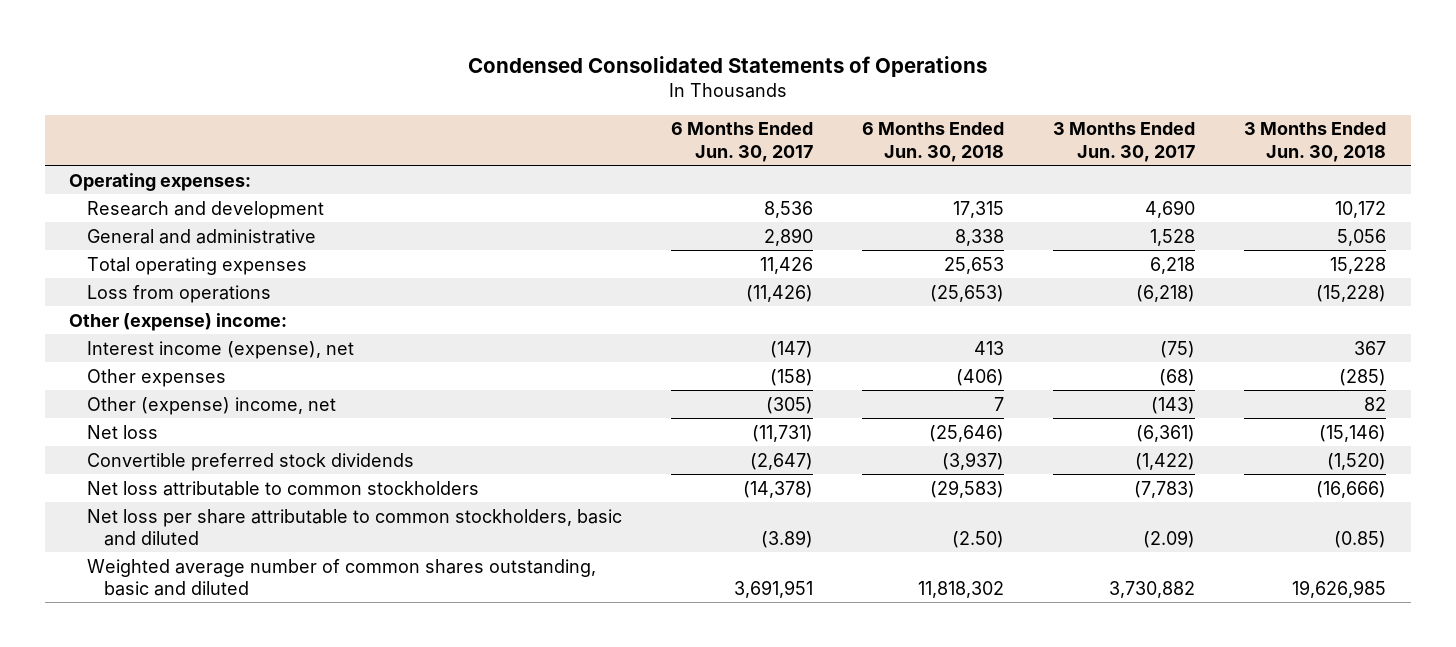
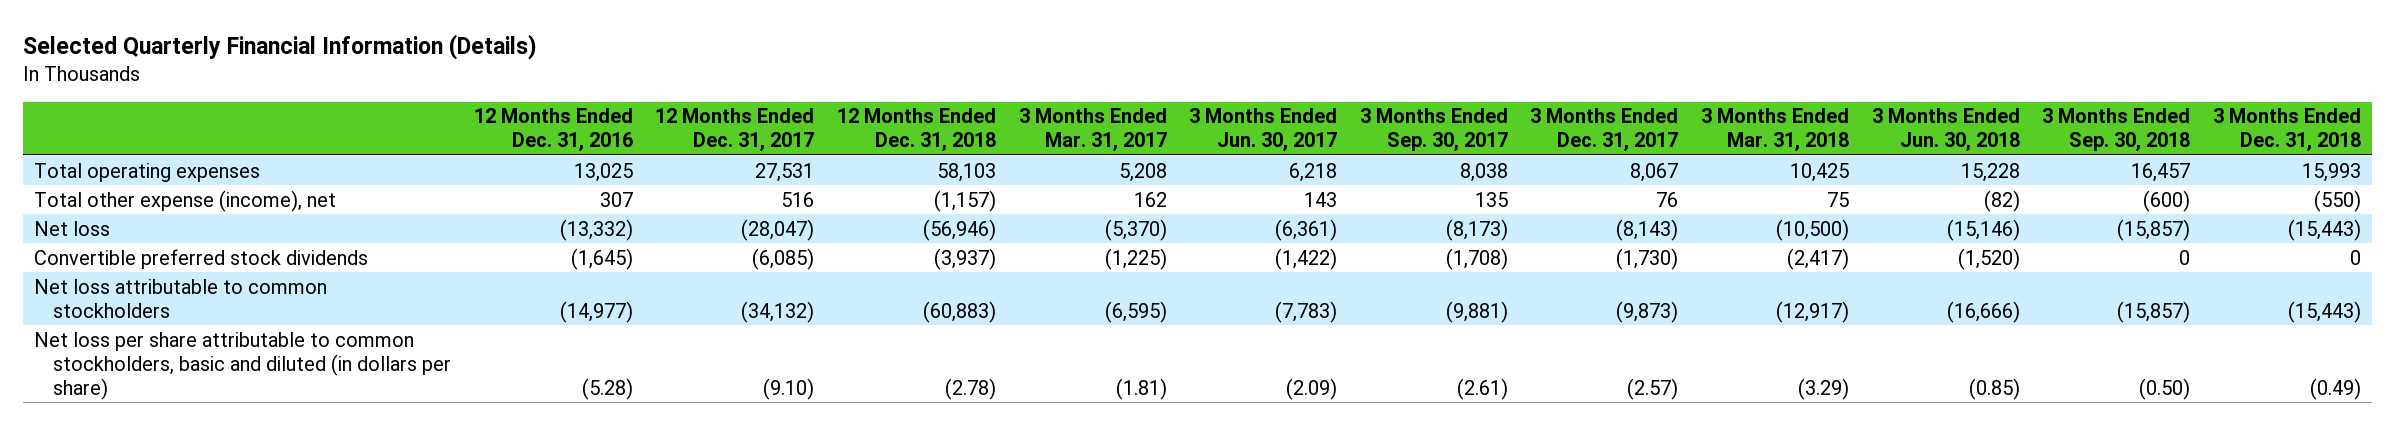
- Condensed Consolidated Statements of Operations
+ Selected Quarterly Financial Information (Details)
- | 6 Months Ended Jun. 30, 2017 | 6 Months Ended Jun. 30, 2018 | 3 Months Ended Jun. 30, 2017 | 3 Months Ended Jun. 30, 2018
+ | 12 Months Ended Dec. 31, 2016 | 12 Months Ended Dec. 31, 2017 | 12 Months Ended Dec. 31, 2018 | 3 Months Ended Mar. 31, 2017 | 3 Months Ended Jun. 30, 2017 | 3 Months Ended Sep. 30, 2017 | 3 Months Ended Dec. 31, 2017 | 3 Months Ended Mar. 31, 2018 | 3 Months Ended Jun. 30, 2018 | 3 Months Ended Sep. 30, 2018 | 3 Months Ended Dec. 31, 2018
- Operating expenses:
- Research and development | 8,536 | 17,315 | 4,690 | 10,172
- General and administrative | 2,890 | 8,338 | 1,528 | 5,056
- Loss from operations | (11,426) | (25,653) | (6,218) | (15,228)
- Other (expense) income:
- Interest income (expense), net | (147) | 413 | (75) | 367
- Other expenses | (158) | (406) | (68) | (285)
- Other (expense) income, net | (305) | 7 | (143) | 82
+ Total other expense (income), net | 307 | 516 | (1,157) | 162 | 143 | 135 | 76 | 75 | (82) | (600) | (550)
- Net loss per share attributable to common stockholders, basic and diluted | (3.89) | (2.50) | (2.09) | (0.85)
- Weighted average number of common shares outstanding, basic and diluted | 3,691,951 | 11,818,302 | 3,730,882 | 19,626,985
+ Net loss per share attributable to common stockholders, basic and diluted (in dollars per share) | (5.28) | (9.10) | (2.78) | (1.81) | (2.09) | (2.61) | (2.57) | (3.29) | (0.85) | (0.50) | (0.49)

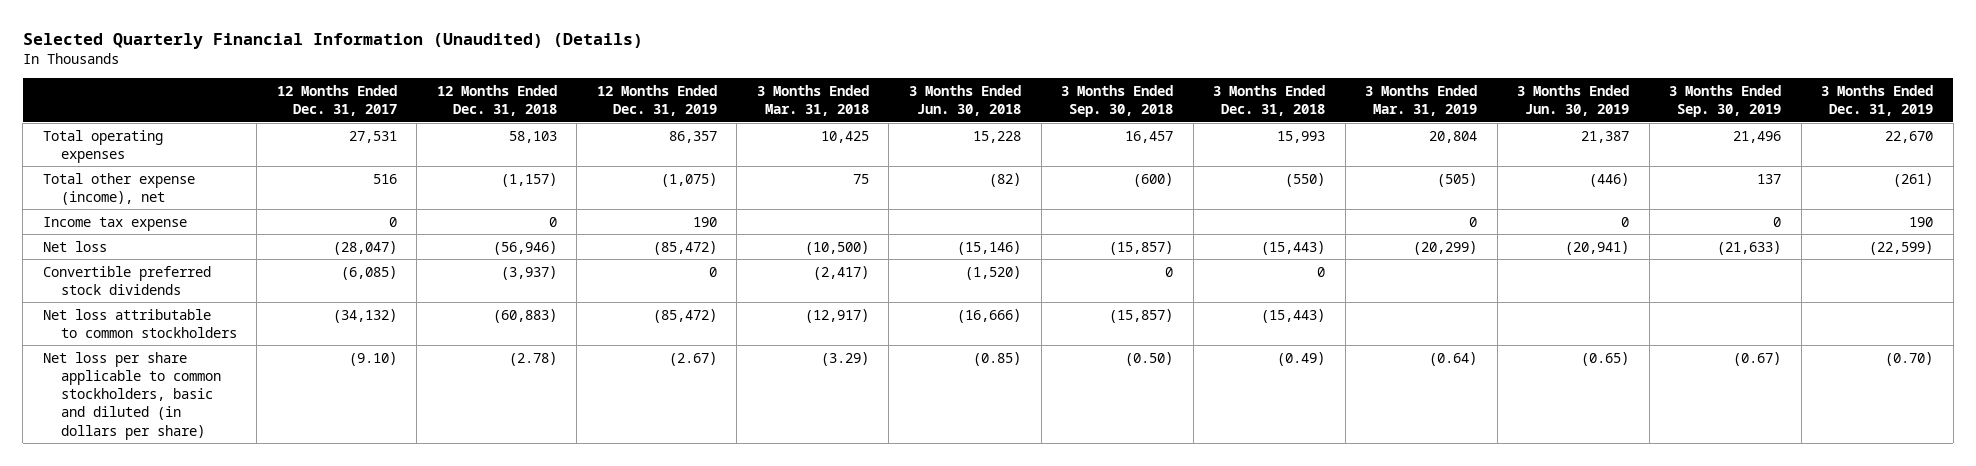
- Selected Quarterly Financial Information (Details)
+ Selected Quarterly Financial Information (Unaudited) (Details)
- | 12 Months Ended Dec. 31, 2016 | 12 Months Ended Dec. 31, 2017 | 12 Months Ended Dec. 31, 2018 | 3 Months Ended Mar. 31, 2017 | 3 Months Ended Jun. 30, 2017 | 3 Months Ended Sep. 30, 2017 | 3 Months Ended Dec. 31, 2017 | 3 Months Ended Mar. 31, 2018 | 3 Months Ended Jun. 30, 2018 | 3 Months Ended Sep. 30, 2018 | 3 Months Ended Dec. 31, 2018
+ | 12 Months Ended Dec. 31, 2017 | 12 Months Ended Dec. 31, 2018 | 12 Months Ended Dec. 31, 2019 | 3 Months Ended Mar. 31, 2018 | 3 Months Ended Jun. 30, 2018 | 3 Months Ended Sep. 30, 2018 | 3 Months Ended Dec. 31, 2018 | 3 Months Ended Mar. 31, 2019 | 3 Months Ended Jun. 30, 2019 | 3 Months Ended Sep. 30, 2019 | 3 Months Ended Dec. 31, 2019
+ Income tax expense | 0 | 0 | 190 | | | | | 0 | 0 | 0 | 190
- Net loss per share attributable to common stockholders, basic and diluted (in dollars per share) | (5.28) | (9.10) | (2.78) | (1.81) | (2.09) | (2.61) | (2.57) | (3.29) | (0.85) | (0.50) | (0.49)
+ Net loss per share applicable to common stockholders, basic and diluted (in dollars per share) | (9.10) | (2.78) | (2.67) | (3.29) | (0.85) | (0.50) | (0.49) | (0.64) | (0.65) | (0.67) | (0.70)

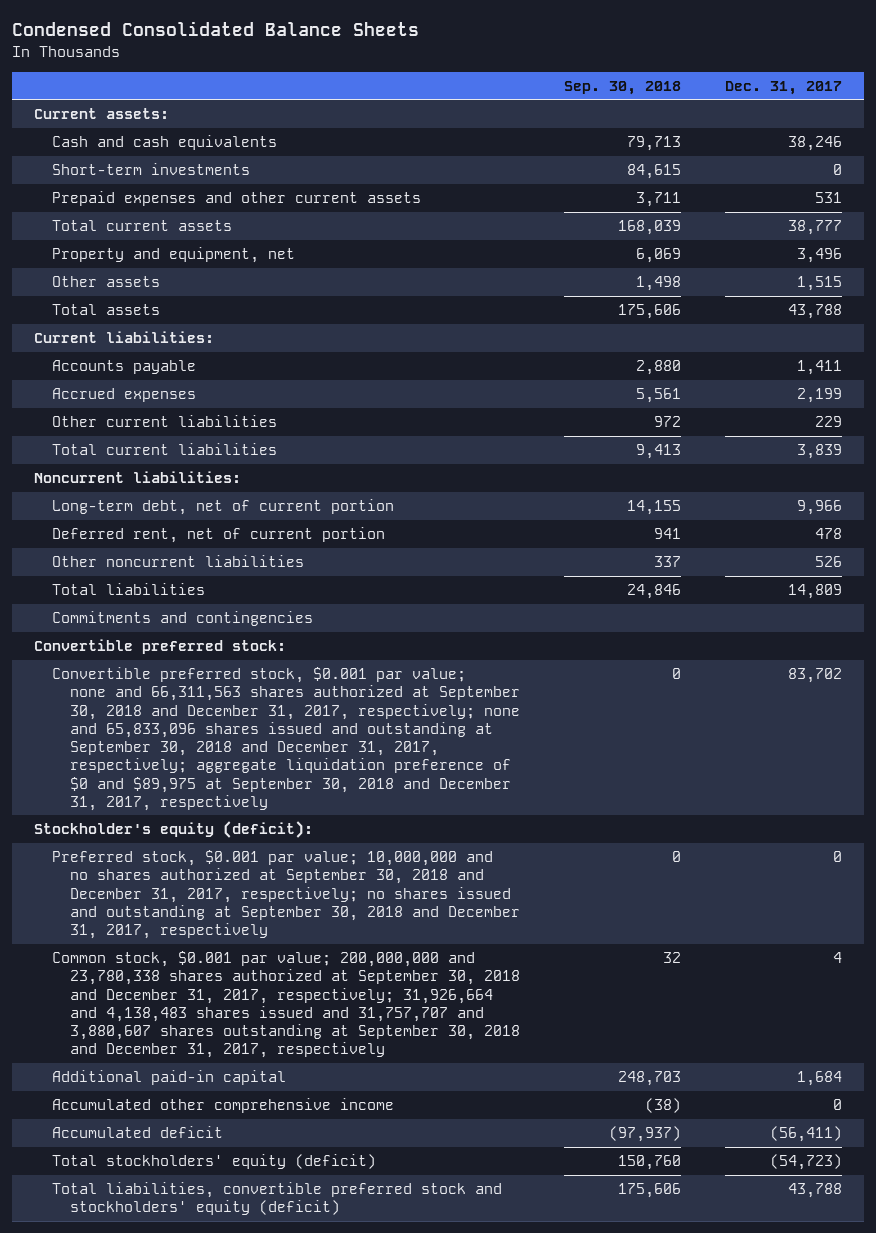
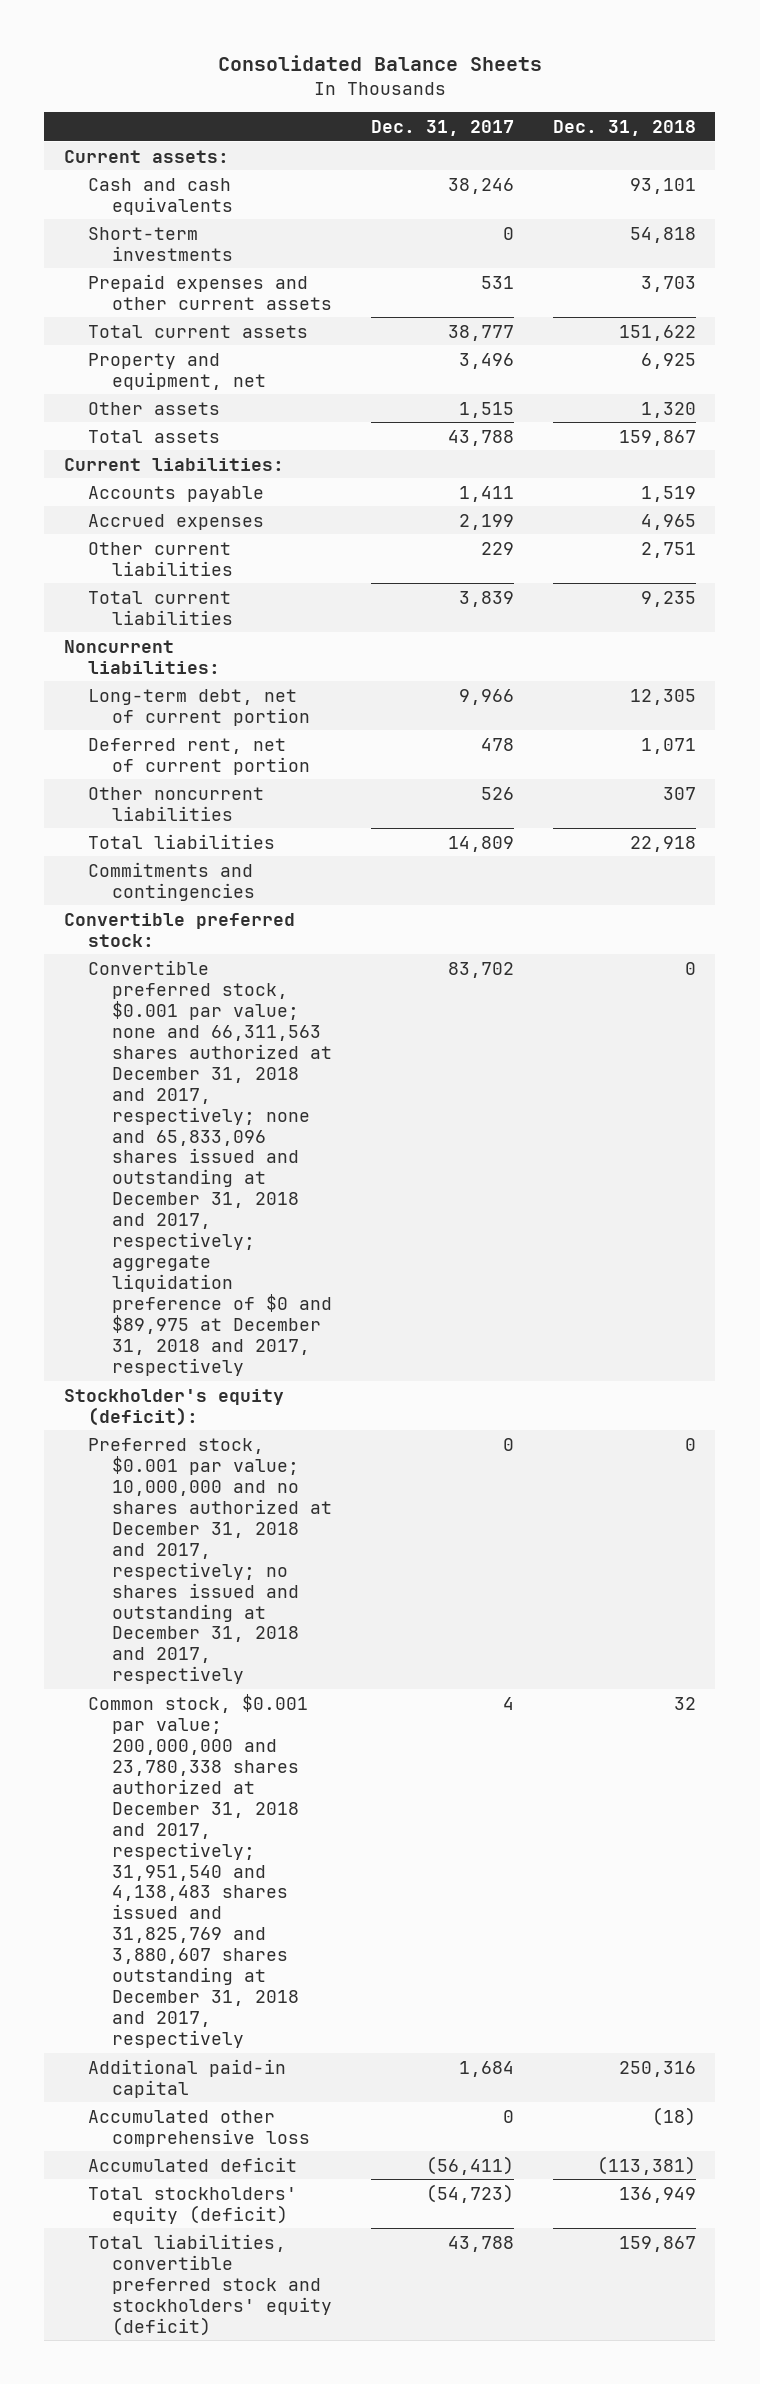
- Condensed Consolidated Balance Sheets
+ Consolidated Balance Sheets
- | Sep. 30, 2018 | Dec. 31, 2017
+ | Dec. 31, 2017 | Dec. 31, 2018
- Convertible preferred stock, $0.001 par value; none and 66,311,563 shares authorized at September 30, 2018 and December 31, 2017, respectively; none and 65,833,096 shares issued and outstanding at September 30, 2018 and December 31, 2017, respectively; aggregate liquidation preference of $0 and $89,975 at September 30, 2018 and December 31, 2017, respectively | 0 | 83,702
+ Convertible preferred stock, $0.001 par value; none and 66,311,563 shares authorized at December 31, 2018 and 2017, respectively; none and 65,833,096 shares issued and outstanding at December 31, 2018 and 2017, respectively; aggregate liquidation preference of $0 and $89,975 at December 31, 2018 and 2017, respectively | 83,702 | 0
- Preferred stock, $0.001 par value; 10,000,000 and no shares authorized at September 30, 2018 and December 31, 2017, respectively; no shares issued and outstanding at September 30, 2018 and December 31, 2017, respectively | 0 | 0
- Common stock, $0.001 par value; 200,000,000 and 23,780,338 shares authorized at September 30, 2018 and December 31, 2017, respectively; 31,926,664 and 4,138,483 shares issued and 31,757,707 and 3,880,607 shares outstanding at September 30, 2018 and December 31, 2017, respectively | 32 | 4
+ Preferred stock, $0.001 par value; 10,000,000 and no shares authorized at December 31, 2018 and 2017, respectively; no shares issued and outstanding at December 31, 2018 and 2017, respectively | 0 | 0
+ Common stock, $0.001 par value; 200,000,000 and 23,780,338 shares authorized at December 31, 2018 and 2017, respectively; 31,951,540 and 4,138,483 shares issued and 31,825,769 and 3,880,607 shares outstanding at December 31, 2018 and 2017, respectively | 4 | 32
- Accumulated other comprehensive income | (38) | 0
+ Accumulated other comprehensive loss | 0 | (18)

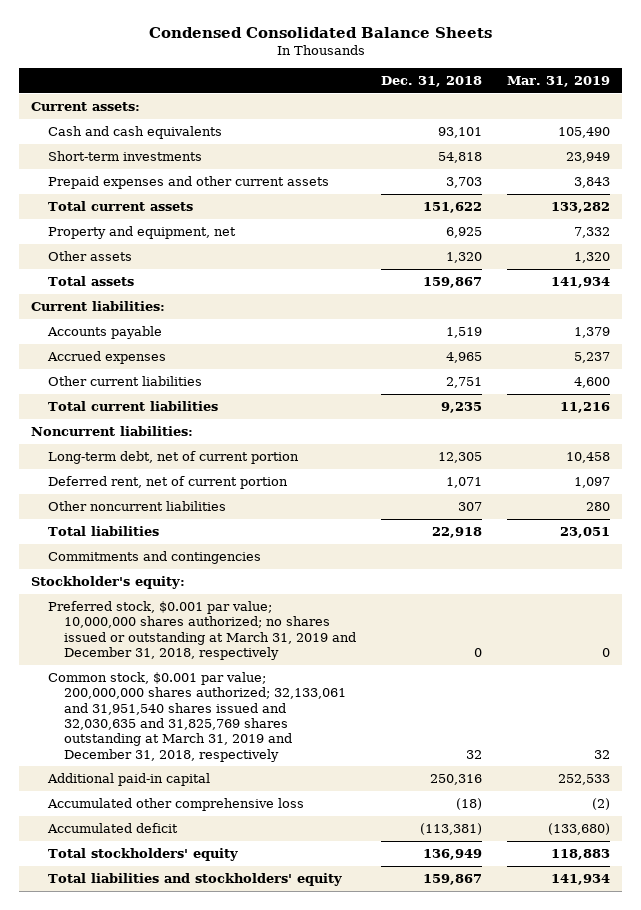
- Consolidated Balance Sheets
+ Condensed Consolidated Balance Sheets
- | Dec. 31, 2017 | Dec. 31, 2018
+ | Dec. 31, 2018 | Mar. 31, 2019
- Convertible preferred stock:
- Convertible preferred stock, $0.001 par value; none and 66,311,563 shares authorized at December 31, 2018 and 2017, respectively; none and 65,833,096 shares issued and outstanding at December 31, 2018 and 2017, respectively; aggregate liquidation preference of $0 and $89,975 at December 31, 2018 and 2017, respectively | 83,702 | 0
- Stockholder's equity (deficit):
- Preferred stock, $0.001 par value; 10,000,000 and no shares authorized at December 31, 2018 and 2017, respectively; no shares issued and outstanding at December 31, 2018 and 2017, respectively | 0 | 0
- Common stock, $0.001 par value; 200,000,000 and 23,780,338 shares authorized at December 31, 2018 and 2017, respectively; 31,951,540 and 4,138,483 shares issued and 31,825,769 and 3,880,607 shares outstanding at December 31, 2018 and 2017, respectively | 4 | 32
+ Stockholder's equity:
+ Preferred stock, $0.001 par value; 10,000,000 shares authorized; no shares issued or outstanding at March 31, 2019 and December 31, 2018, respectively | 0 | 0
+ Common stock, $0.001 par value; 200,000,000 shares authorized; 32,133,061 and 31,951,540 shares issued and 32,030,635 and 31,825,769 shares outstanding at March 31, 2019 and December 31, 2018, respectively | 32 | 32
- Total stockholders' equity (deficit) | (54,723) | 136,949
- Total liabilities, convertible preferred stock and stockholders' equity (deficit) | 43,788 | 159,867
+ Total stockholders' equity | 136,949 | 118,883
+ Total liabilities and stockholders' equity | 159,867 | 141,934

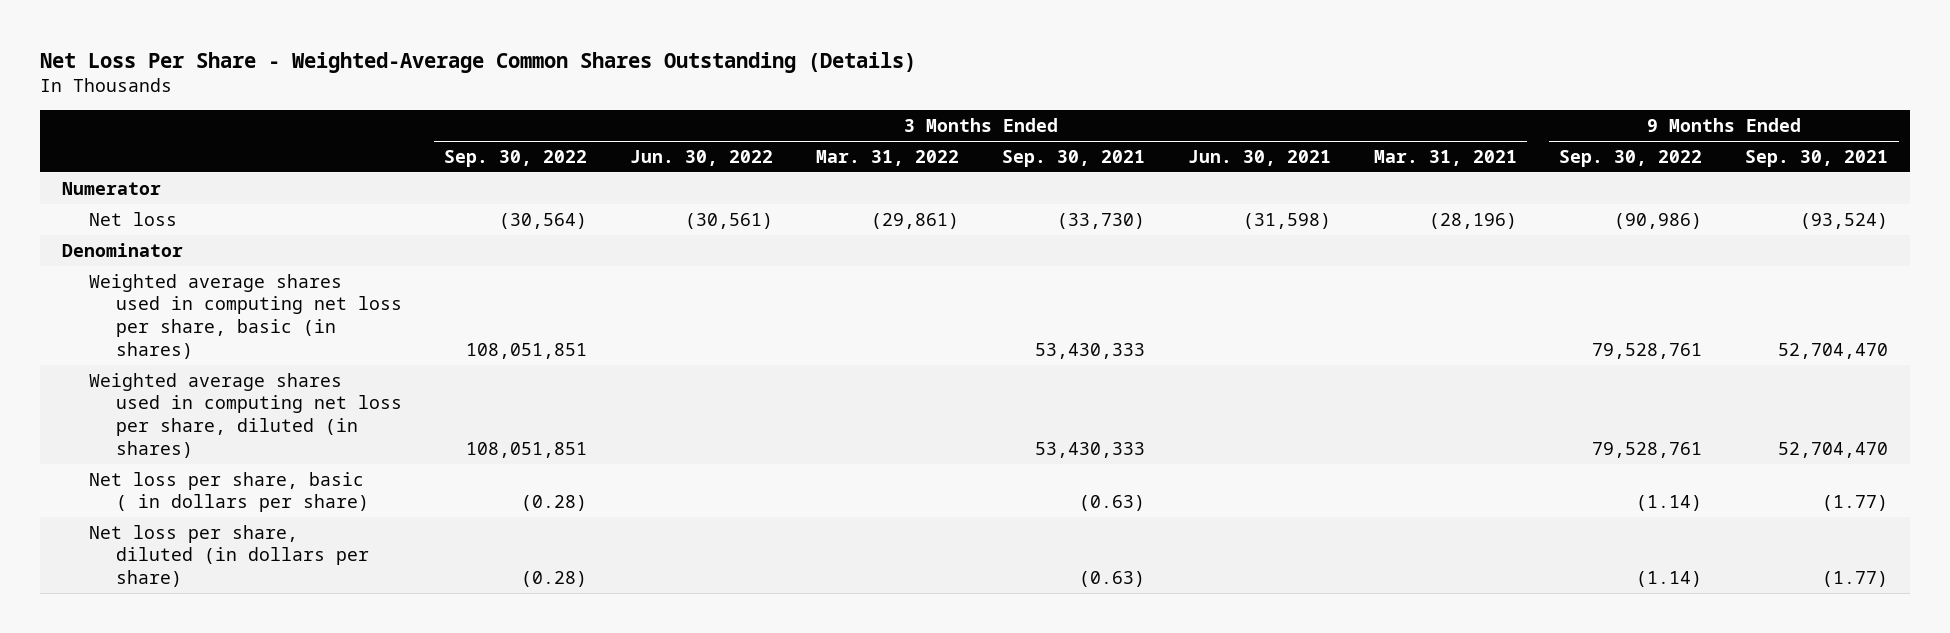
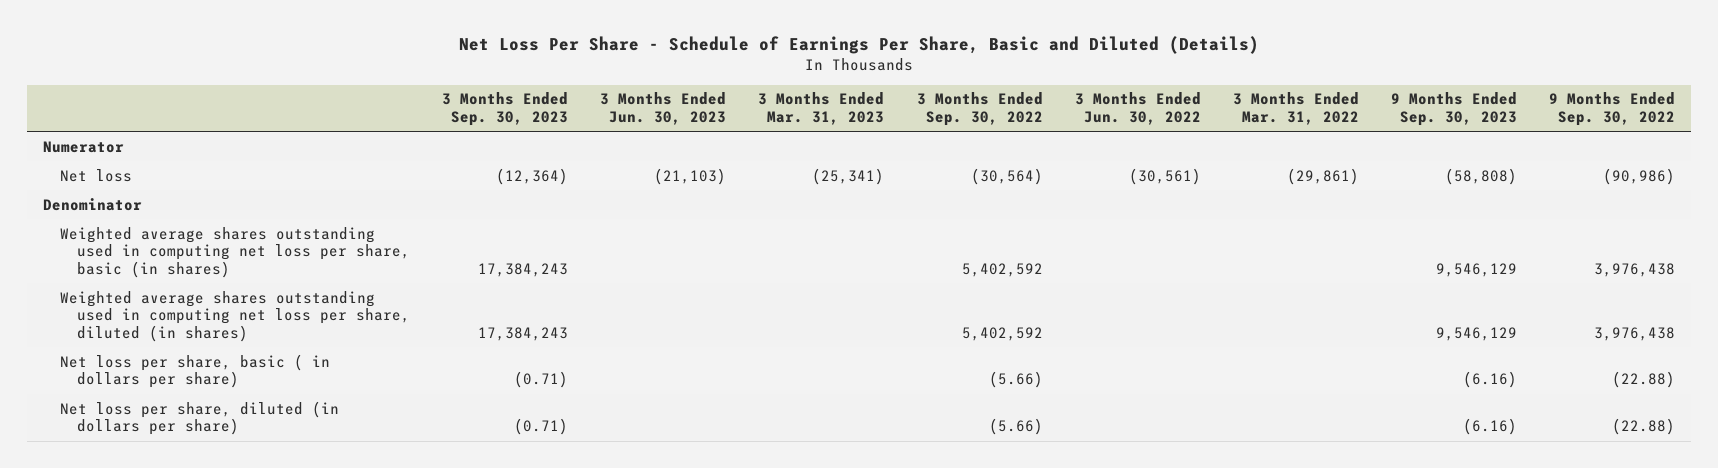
- Net Loss Per Share - Weighted-Average Common Shares Outstanding (Details)
+ Net Loss Per Share - Schedule of Earnings Per Share, Basic and Diluted (Details)
- | 3 Months Ended Sep. 30, 2022 | 3 Months Ended Jun. 30, 2022 | 3 Months Ended Mar. 31, 2022 | 3 Months Ended Sep. 30, 2021 | 3 Months Ended Jun. 30, 2021 | 3 Months Ended Mar. 31, 2021 | 9 Months Ended Sep. 30, 2022 | 9 Months Ended Sep. 30, 2021
+ | 3 Months Ended Sep. 30, 2023 | 3 Months Ended Jun. 30, 2023 | 3 Months Ended Mar. 31, 2023 | 3 Months Ended Sep. 30, 2022 | 3 Months Ended Jun. 30, 2022 | 3 Months Ended Mar. 31, 2022 | 9 Months Ended Sep. 30, 2023 | 9 Months Ended Sep. 30, 2022
- Weighted average shares used in computing net loss per share, basic (in shares) | 108,051,851 | | | 53,430,333 | | | 79,528,761 | 52,704,470
- Weighted average shares used in computing net loss per share, diluted (in shares) | 108,051,851 | | | 53,430,333 | | | 79,528,761 | 52,704,470
- Net loss per share, basic ( in dollars per share) | (0.28) | | | (0.63) | | | (1.14) | (1.77)
- Net loss per share, diluted (in dollars per share) | (0.28) | | | (0.63) | | | (1.14) | (1.77)
+ Weighted average shares outstanding used in computing net loss per share, basic (in shares) | 17,384,243 | | | 5,402,592 | | | 9,546,129 | 3,976,438
+ Weighted average shares outstanding used in computing net loss per share, diluted (in shares) | 17,384,243 | | | 5,402,592 | | | 9,546,129 | 3,976,438
+ Net loss per share, basic ( in dollars per share) | (0.71) | | | (5.66) | | | (6.16) | (22.88)
+ Net loss per share, diluted (in dollars per share) | (0.71) | | | (5.66) | | | (6.16) | (22.88)

